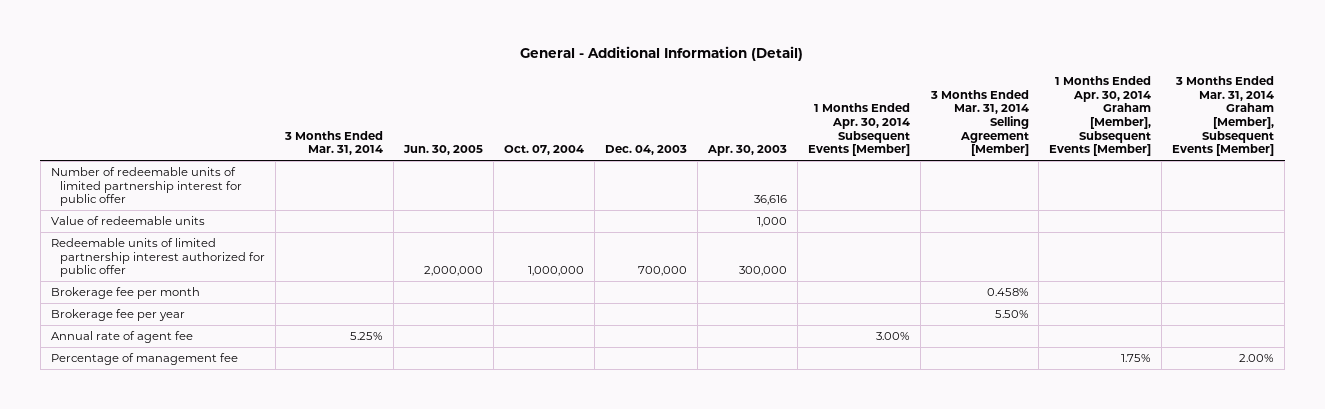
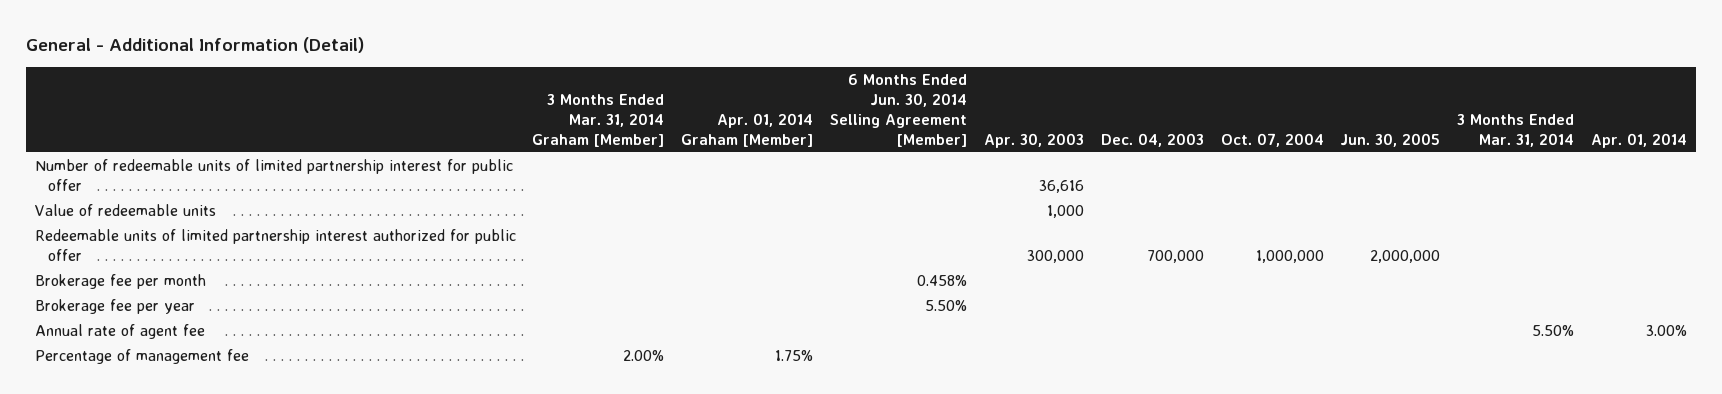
- | 3 Months Ended Mar. 31, 2014 | Jun. 30, 2005 | Oct. 07, 2004 | Dec. 04, 2003 | Apr. 30, 2003 | 1 Months Ended Apr. 30, 2014 Subsequent Events [Member] | 3 Months Ended Mar. 31, 2014 Selling Agreement [Member] | 1 Months Ended Apr. 30, 2014 Graham [Member], Subsequent Events [Member] | 3 Months Ended Mar. 31, 2014 Graham [Member], Subsequent Events [Member]
+ | 3 Months Ended Mar. 31, 2014 Graham [Member] | Apr. 01, 2014 Graham [Member] | 6 Months Ended Jun. 30, 2014 Selling Agreement [Member] | Apr. 30, 2003 | Dec. 04, 2003 | Oct. 07, 2004 | Jun. 30, 2005 | 3 Months Ended Mar. 31, 2014 | Apr. 01, 2014
- Annual rate of agent fee | 5.25% | | | | | 3.00% | | |
+ Annual rate of agent fee | | | | | | | | 5.50% | 3.00%

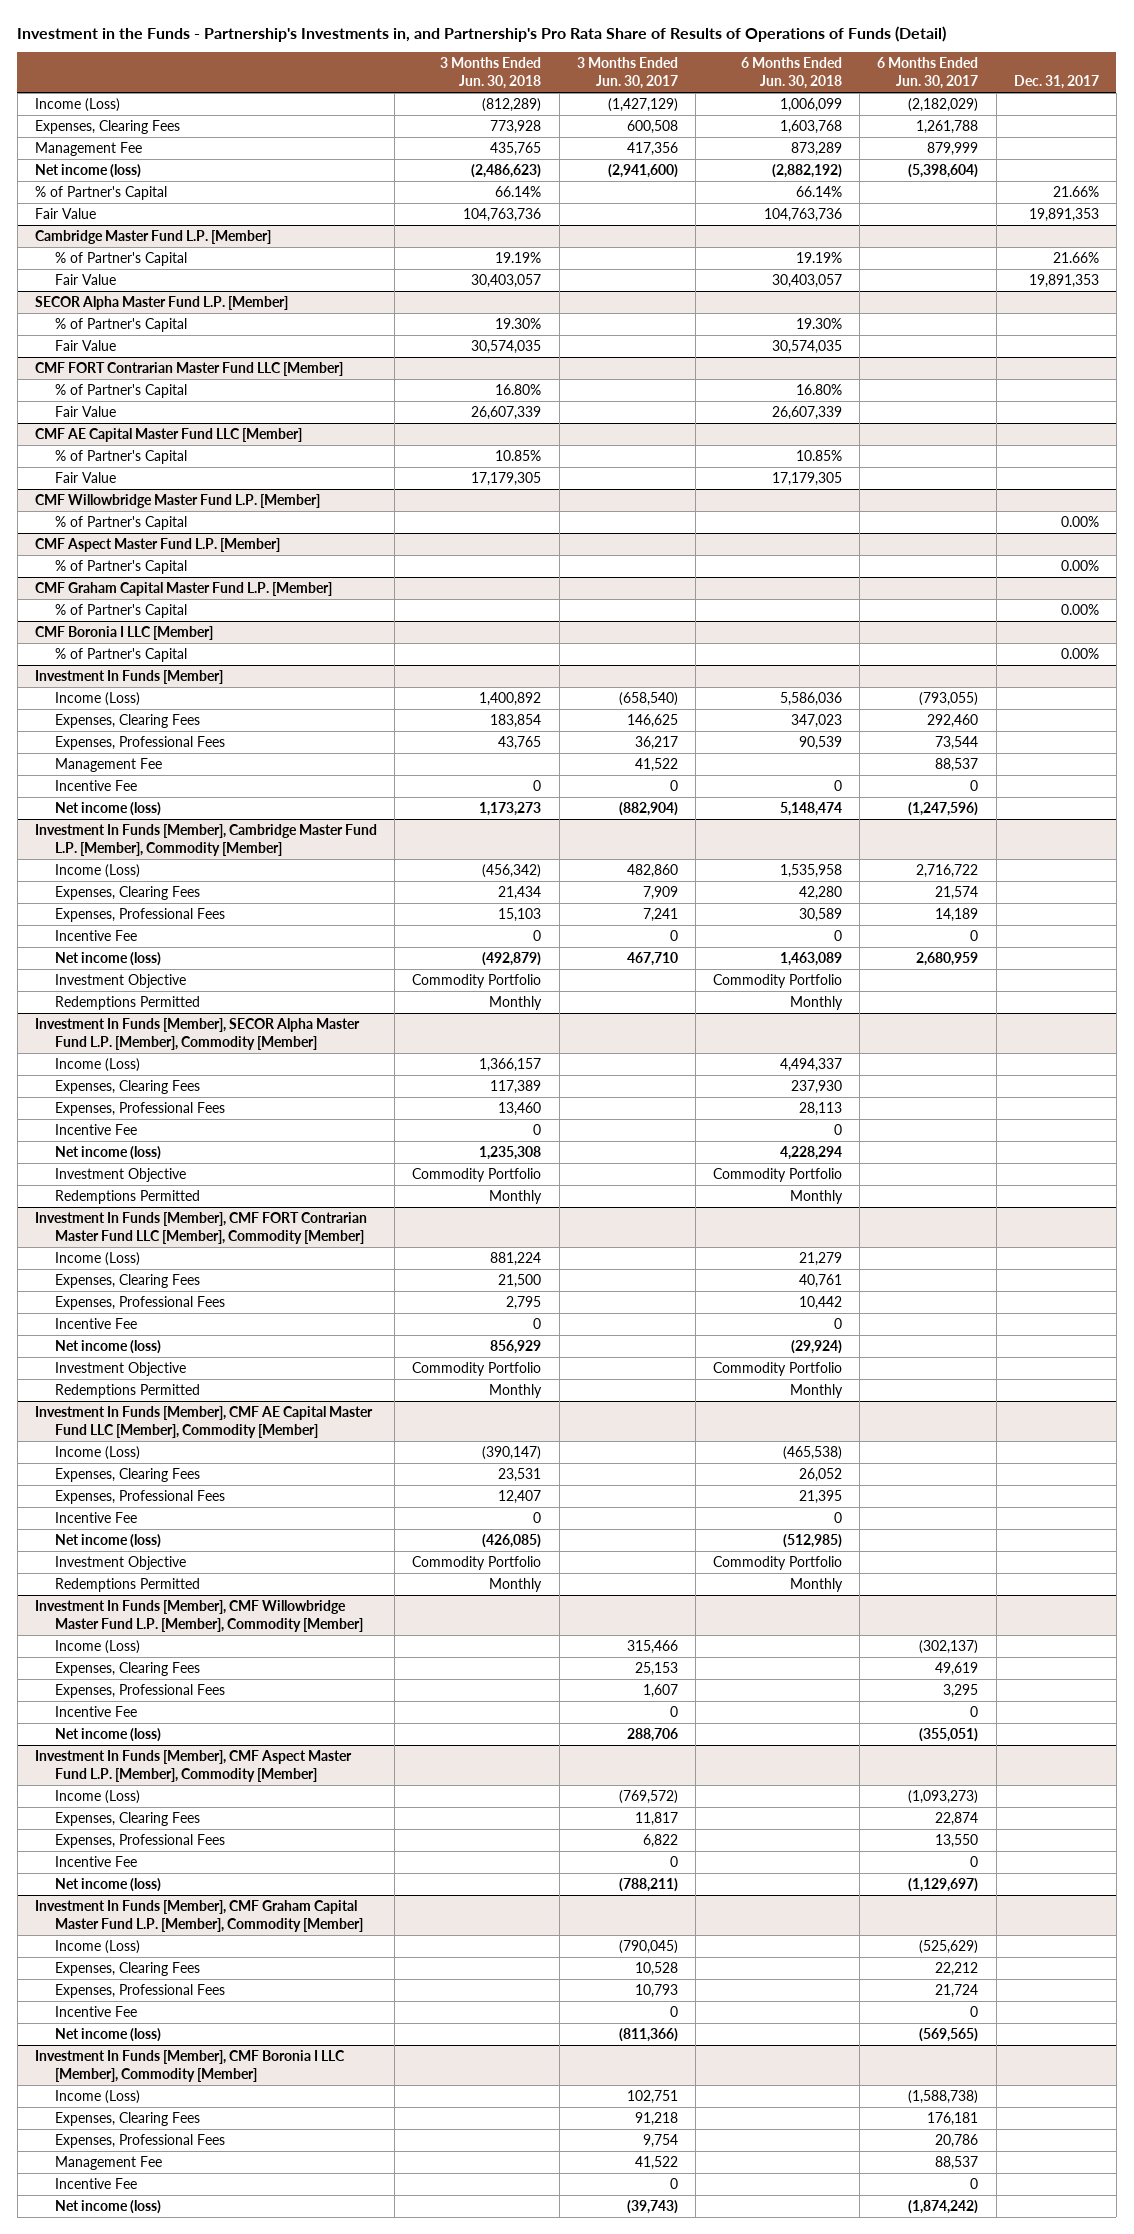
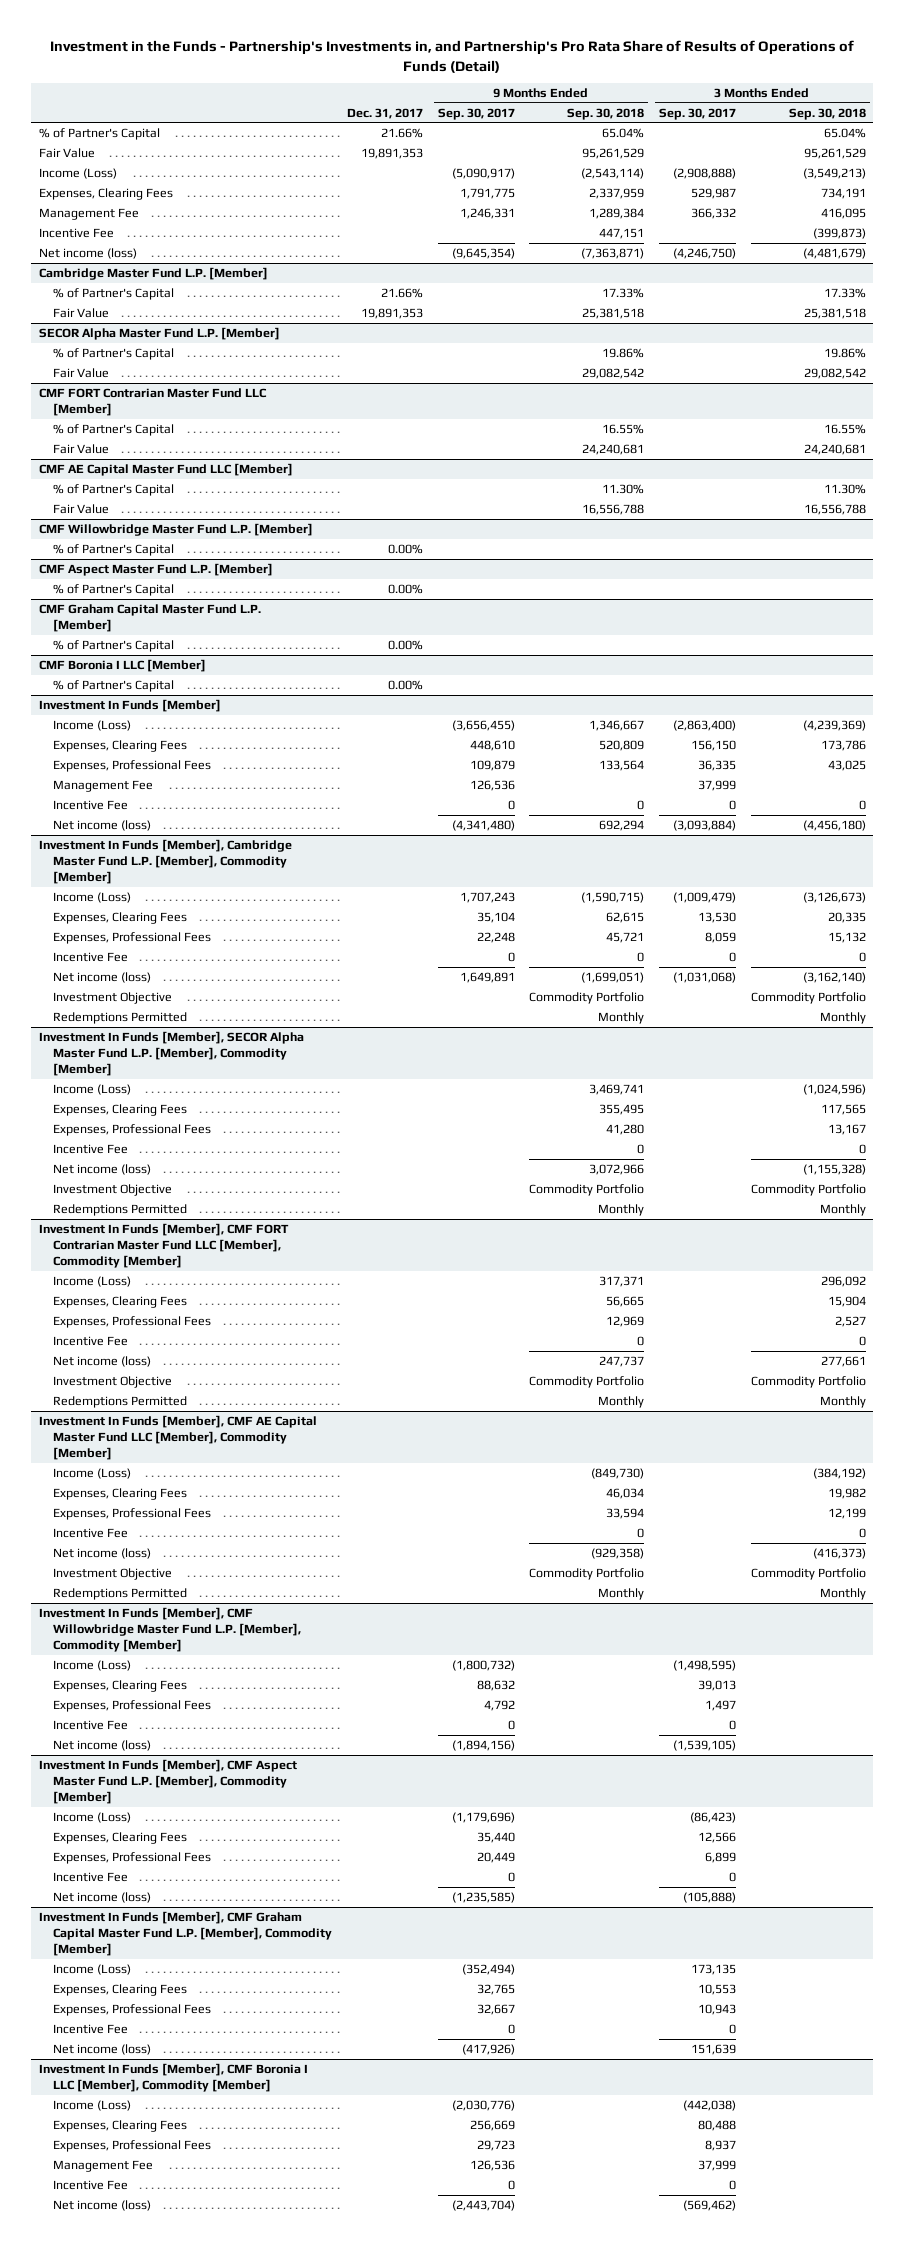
- | 3 Months Ended Jun. 30, 2018 | 3 Months Ended Jun. 30, 2017 | 6 Months Ended Jun. 30, 2018 | 6 Months Ended Jun. 30, 2017 | Dec. 31, 2017
+ | Dec. 31, 2017 | 9 Months Ended Sep. 30, 2017 | 9 Months Ended Sep. 30, 2018 | 3 Months Ended Sep. 30, 2017 | 3 Months Ended Sep. 30, 2018
moved up: % of Partner's Capital | 21.66% | | 65.04% | | 65.04%
moved up: Fair Value | 19,891,353 | | 95,261,529 | | 95,261,529
+ Incentive Fee | | | 447,151 | | (399,873)

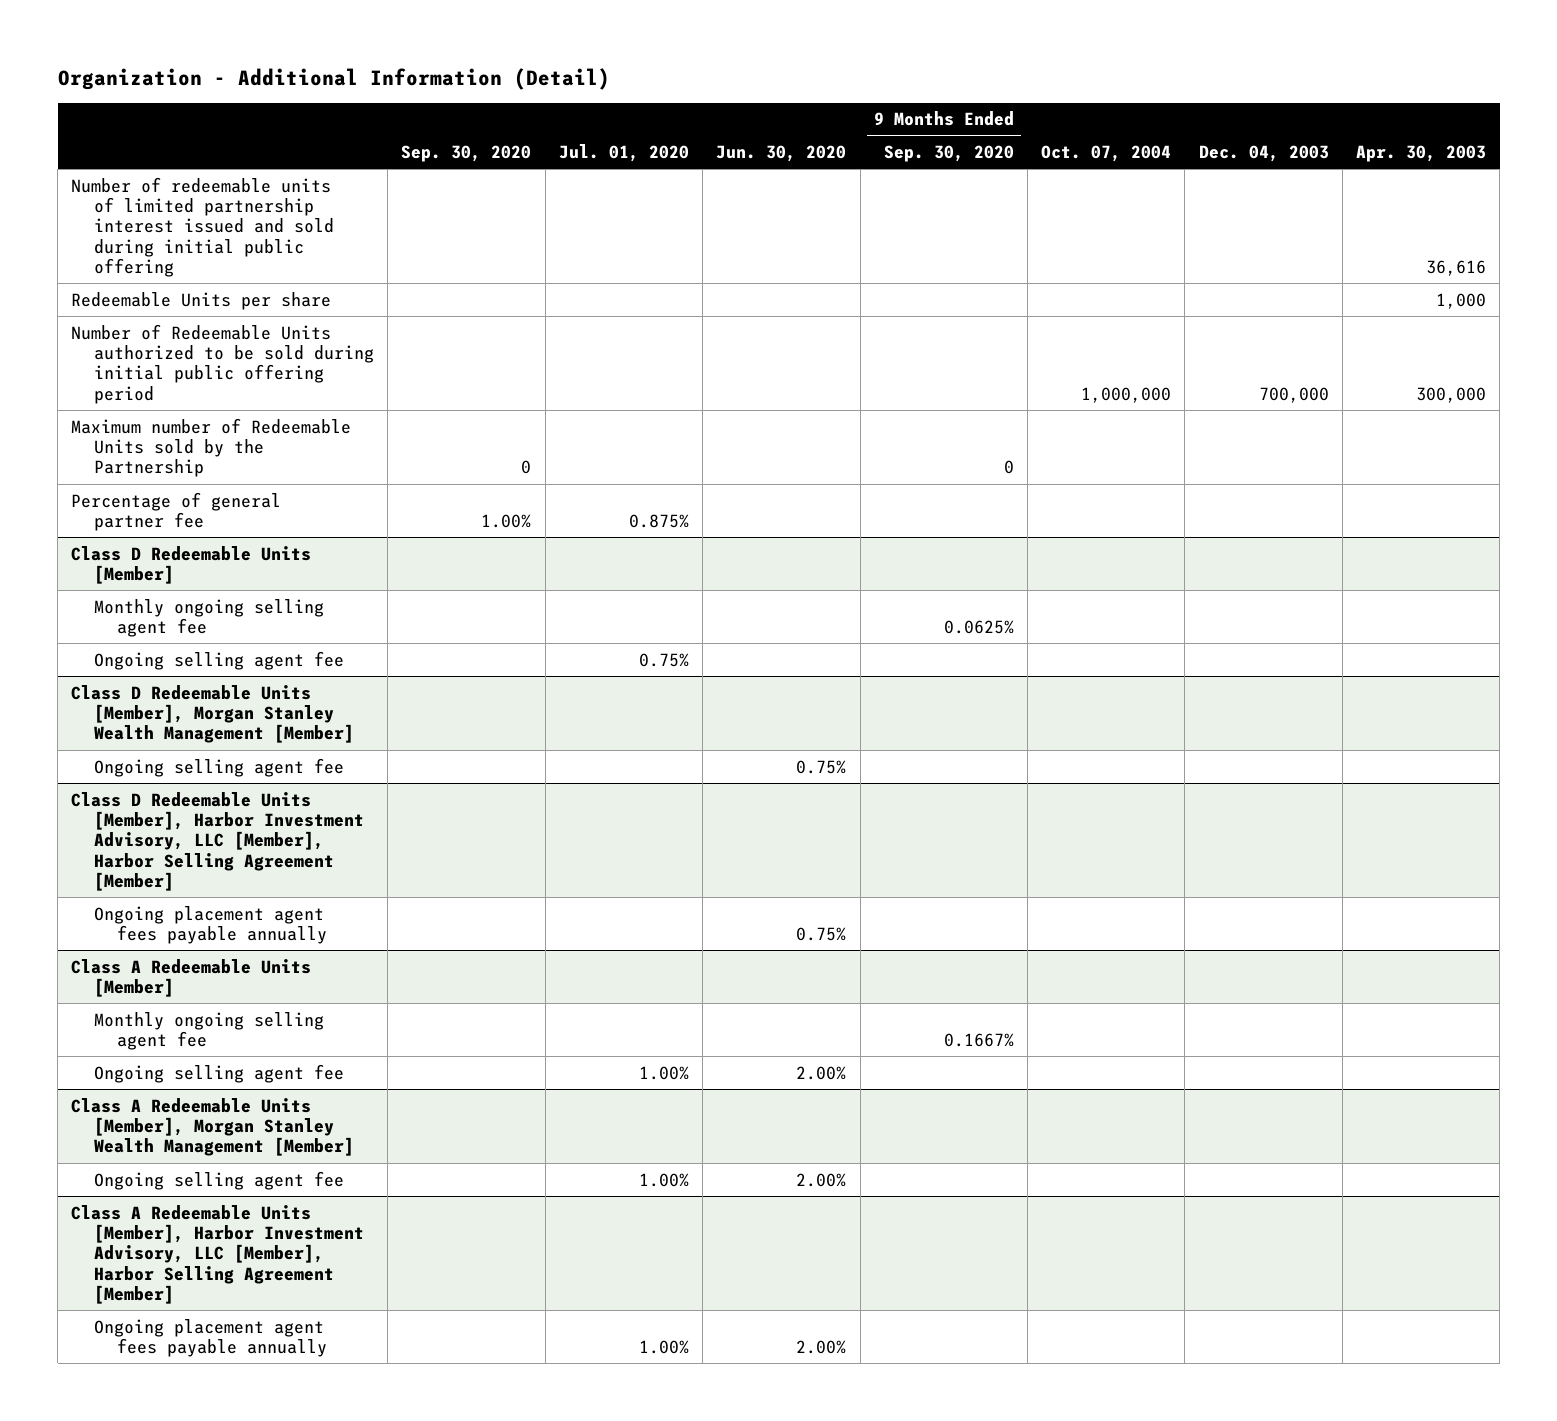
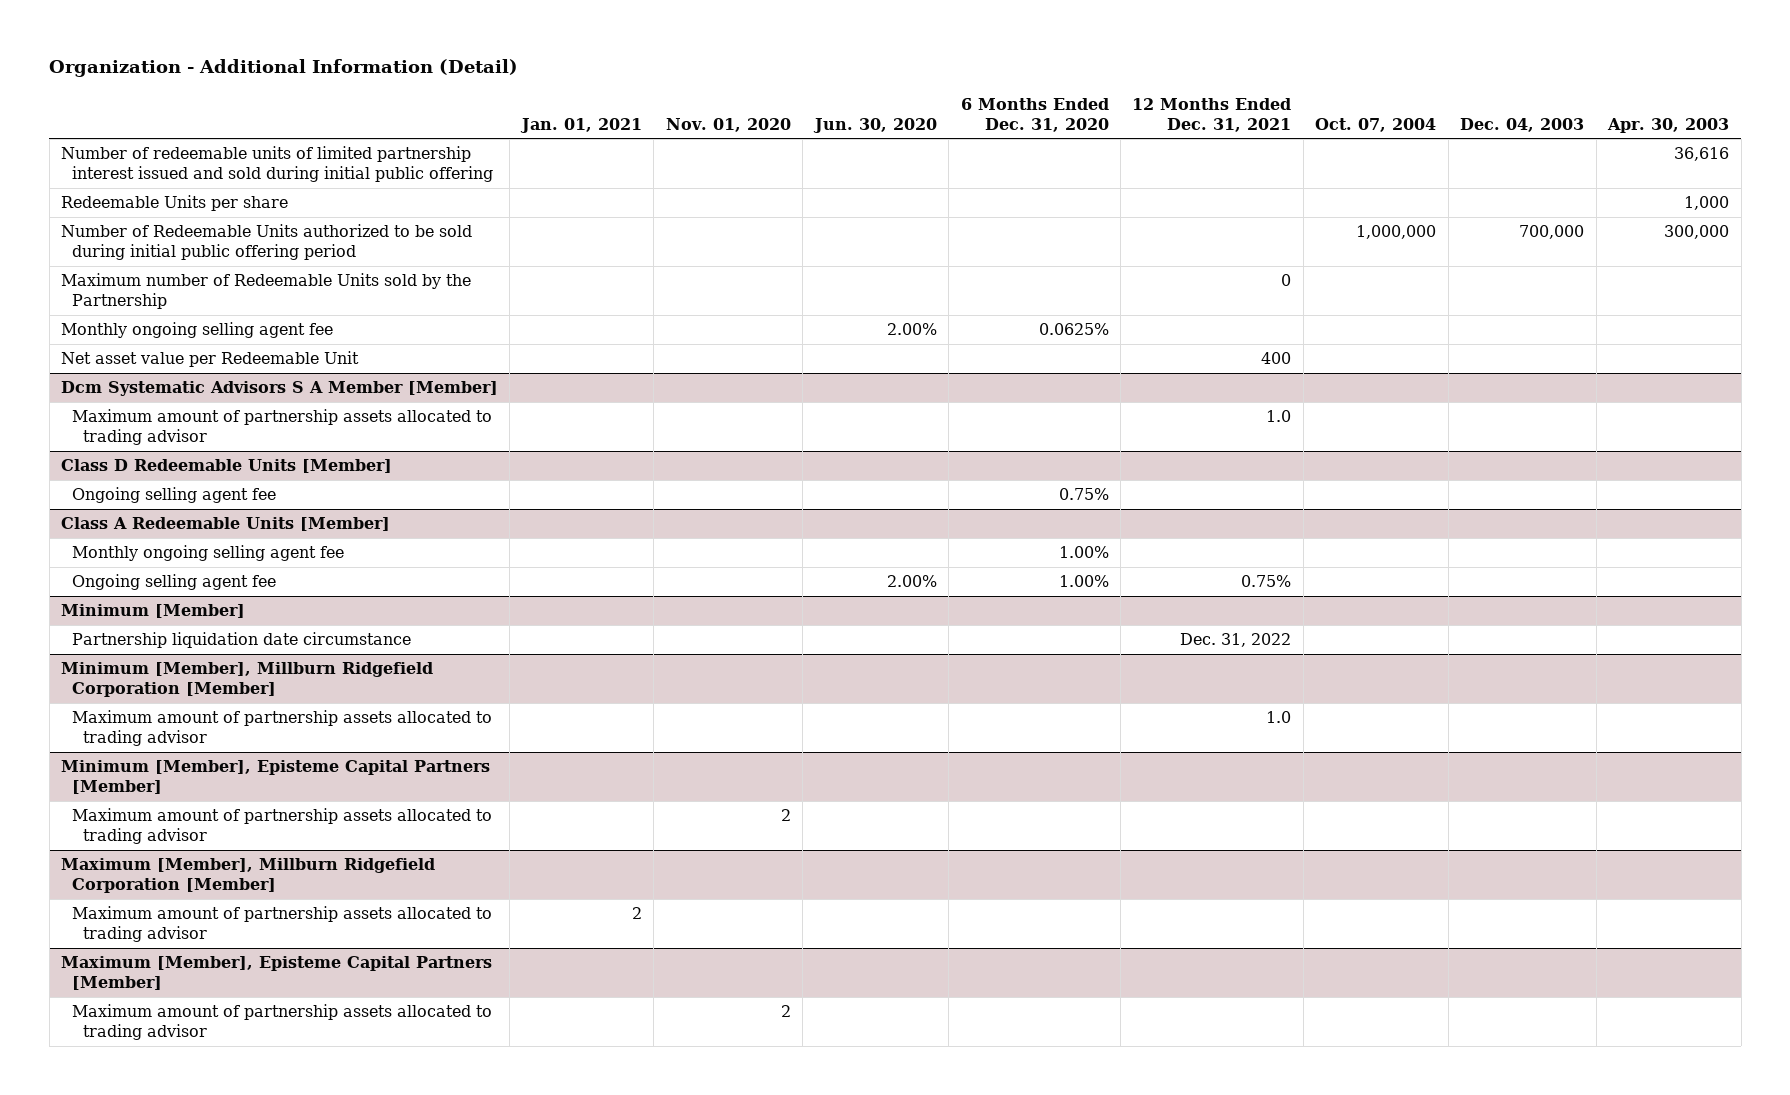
- | Sep. 30, 2020 | Jul. 01, 2020 | Jun. 30, 2020 | 9 Months Ended Sep. 30, 2020 | Oct. 07, 2004 | Dec. 04, 2003 | Apr. 30, 2003
+ | Jan. 01, 2021 | Nov. 01, 2020 | Jun. 30, 2020 | 6 Months Ended Dec. 31, 2020 | 12 Months Ended Dec. 31, 2021 | Oct. 07, 2004 | Dec. 04, 2003 | Apr. 30, 2003
- Percentage of general partner fee | 1.00% | 0.875% | | | | |
+ Monthly ongoing selling agent fee | | | 2.00% | 0.0625% | | | |
+ Net asset value per Redeemable Unit | | | | | 400 | | |
+ Dcm Systematic Advisors S A Member [Member]
+ Maximum amount of partnership assets allocated to trading advisor | | | | | 1.0 | | |
@ Class D Redeemable Units [Member]
- Monthly ongoing selling agent fee | | | | 0.0625% | | |
- Class D Redeemable Units [Member], Morgan Stanley Wealth Management [Member]
- Ongoing selling agent fee | | | 0.75% | | | |
- Class D Redeemable Units [Member], Harbor Investment Advisory, LLC [Member], Harbor Selling Agreement [Member]
- Ongoing placement agent fees payable annually | | | 0.75% | | | |
- Class A Redeemable Units [Member], Morgan Stanley Wealth Management [Member]
- Ongoing selling agent fee | | 1.00% | 2.00% | | | |
- Class A Redeemable Units [Member], Harbor Investment Advisory, LLC [Member], Harbor Selling Agreement [Member]
- Ongoing placement agent fees payable annually | | 1.00% | 2.00% | | | |
+ Minimum [Member]
+ Partnership liquidation date circumstance | | | | | Dec. 31, 2022 | | |
+ Minimum [Member], Millburn Ridgefield Corporation [Member]
+ Maximum amount of partnership assets allocated to trading advisor | | | | | 1.0 | | |
+ Minimum [Member], Episteme Capital Partners [Member]
+ Maximum amount of partnership assets allocated to trading advisor | | 2 | | | | | |
+ Maximum [Member], Millburn Ridgefield Corporation [Member]
+ Maximum amount of partnership assets allocated to trading advisor | 2 | | | | | | |
+ Maximum [Member], Episteme Capital Partners [Member]
+ Maximum amount of partnership assets allocated to trading advisor | | 2 | | | | | |

